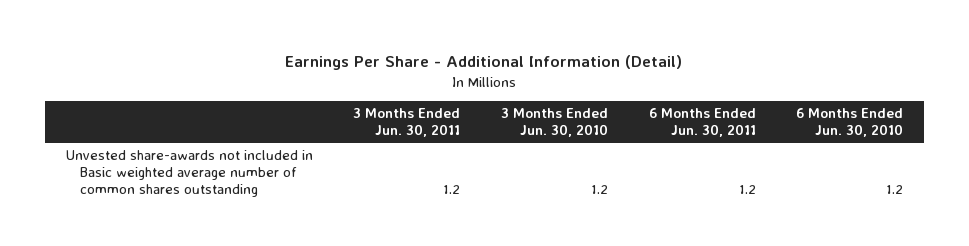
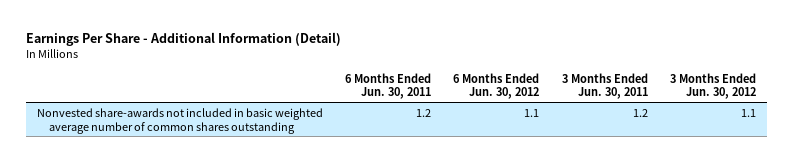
- | 3 Months Ended Jun. 30, 2011 | 3 Months Ended Jun. 30, 2010 | 6 Months Ended Jun. 30, 2011 | 6 Months Ended Jun. 30, 2010
+ | 6 Months Ended Jun. 30, 2011 | 6 Months Ended Jun. 30, 2012 | 3 Months Ended Jun. 30, 2011 | 3 Months Ended Jun. 30, 2012
- Unvested share-awards not included in Basic weighted average number of common shares outstanding | 1.2 | 1.2 | 1.2 | 1.2
+ Nonvested share-awards not included in basic weighted average number of common shares outstanding | 1.2 | 1.1 | 1.2 | 1.1

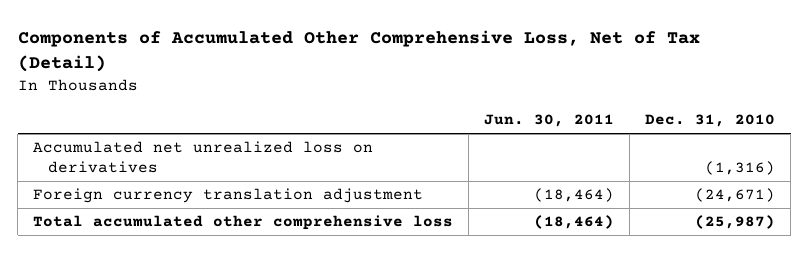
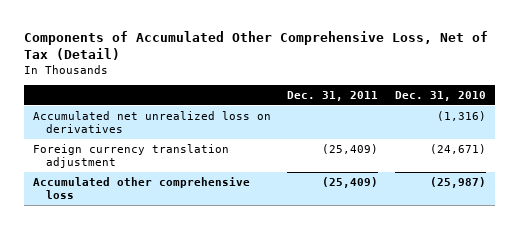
- | Jun. 30, 2011 | Dec. 31, 2010
+ | Dec. 31, 2011 | Dec. 31, 2010
- Total accumulated other comprehensive loss | (18,464) | (25,987)
+ Accumulated other comprehensive loss | (25,409) | (25,987)

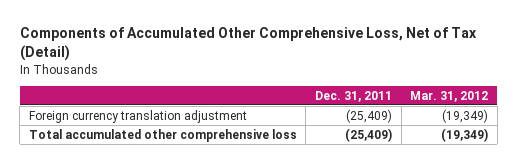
- | Dec. 31, 2011 | Dec. 31, 2010
+ | Dec. 31, 2011 | Mar. 31, 2012
- Accumulated net unrealized loss on derivatives | | (1,316)
- Accumulated other comprehensive loss | (25,409) | (25,987)
+ Total accumulated other comprehensive loss | (25,409) | (19,349)

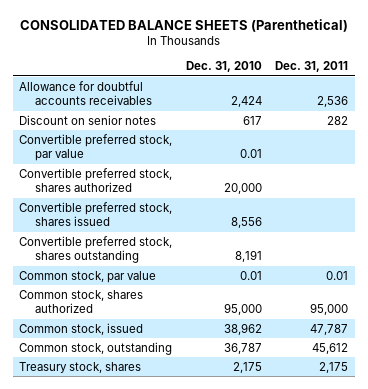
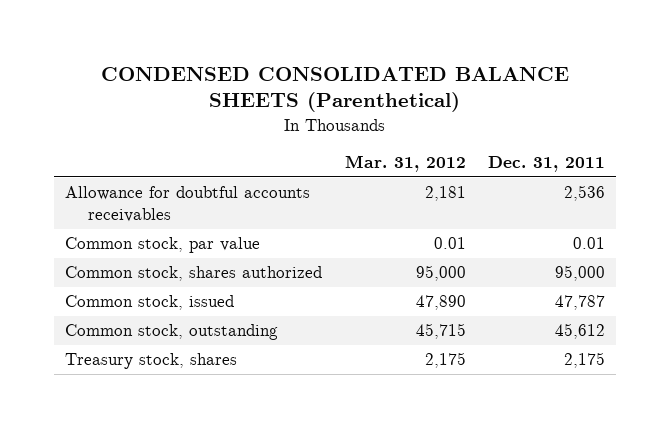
- CONSOLIDATED BALANCE SHEETS (Parenthetical)
+ CONDENSED CONSOLIDATED BALANCE SHEETS (Parenthetical)
- | Dec. 31, 2010 | Dec. 31, 2011
+ | Mar. 31, 2012 | Dec. 31, 2011
- Discount on senior notes | 617 | 282
- Convertible preferred stock, par value | 0.01 |
- Convertible preferred stock, shares authorized | 20,000 |
- Convertible preferred stock, shares issued | 8,556 |
- Convertible preferred stock, shares outstanding | 8,191 |

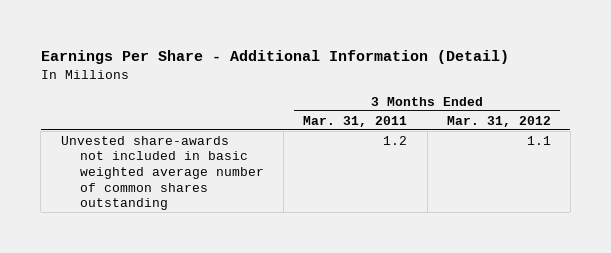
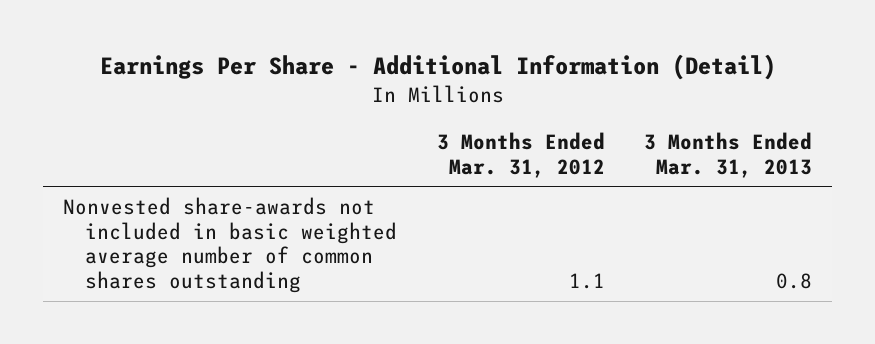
- | 3 Months Ended Mar. 31, 2011 | 3 Months Ended Mar. 31, 2012
+ | 3 Months Ended Mar. 31, 2012 | 3 Months Ended Mar. 31, 2013
- Unvested share-awards not included in basic weighted average number of common shares outstanding | 1.2 | 1.1
+ Nonvested share-awards not included in basic weighted average number of common shares outstanding | 1.1 | 0.8

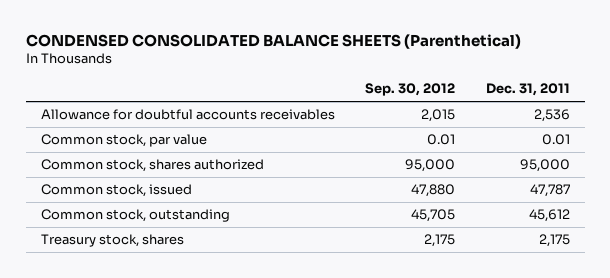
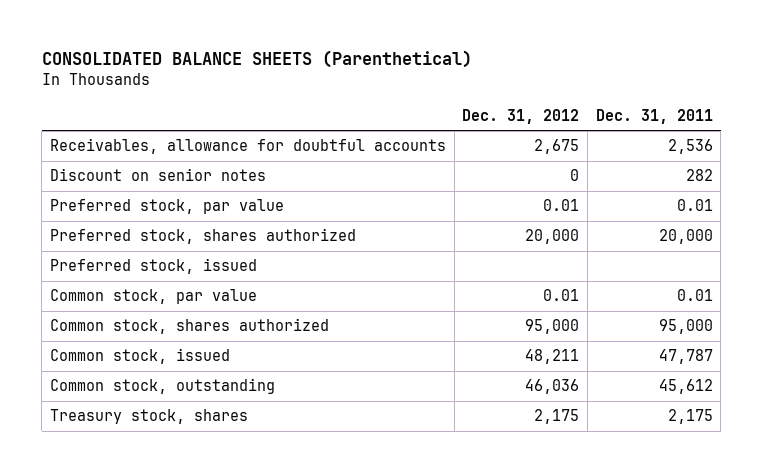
- CONDENSED CONSOLIDATED BALANCE SHEETS (Parenthetical)
+ CONSOLIDATED BALANCE SHEETS (Parenthetical)
- | Sep. 30, 2012 | Dec. 31, 2011
+ | Dec. 31, 2012 | Dec. 31, 2011
- Allowance for doubtful accounts receivables | 2,015 | 2,536
+ Receivables, allowance for doubtful accounts | 2,675 | 2,536
+ Discount on senior notes | 0 | 282
+ Preferred stock, par value | 0.01 | 0.01
+ Preferred stock, shares authorized | 20,000 | 20,000
+ Preferred stock, issued

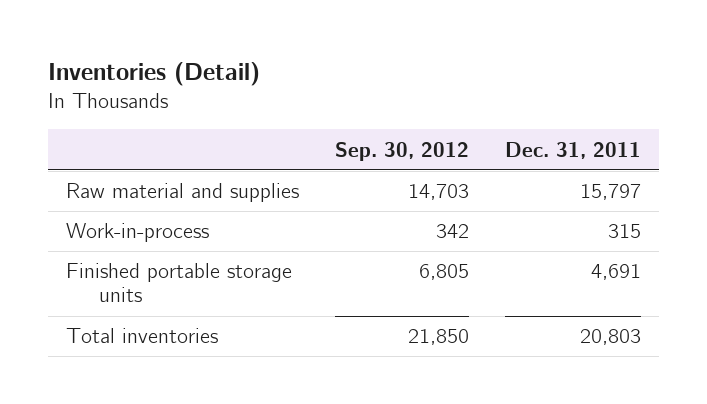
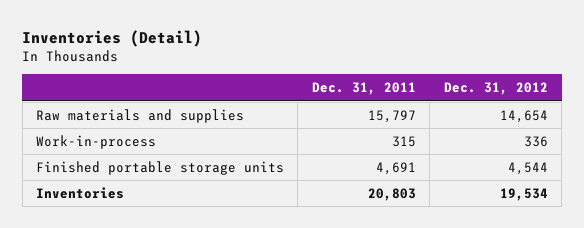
- | Sep. 30, 2012 | Dec. 31, 2011
+ | Dec. 31, 2011 | Dec. 31, 2012
- Raw material and supplies | 14,703 | 15,797
+ Raw materials and supplies | 15,797 | 14,654
- Total inventories | 21,850 | 20,803
+ Inventories | 20,803 | 19,534

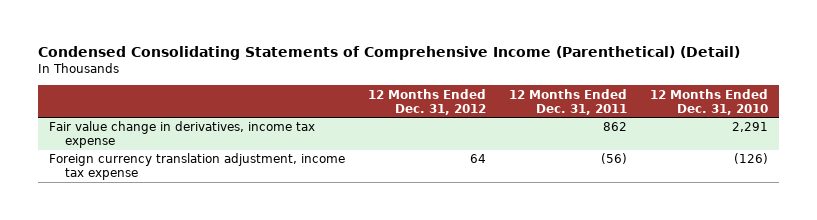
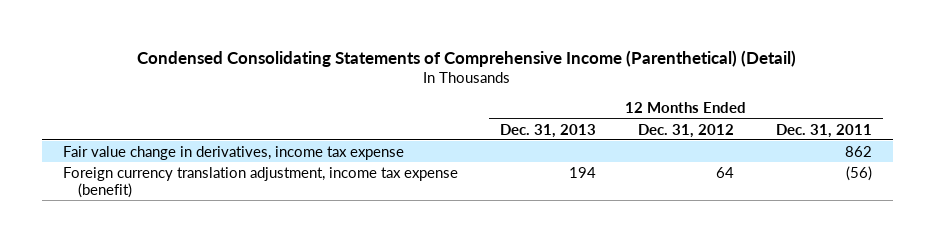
- | 12 Months Ended Dec. 31, 2012 | 12 Months Ended Dec. 31, 2011 | 12 Months Ended Dec. 31, 2010
+ | 12 Months Ended Dec. 31, 2013 | 12 Months Ended Dec. 31, 2012 | 12 Months Ended Dec. 31, 2011
- Foreign currency translation adjustment, income tax expense | 64 | (56) | (126)
+ Foreign currency translation adjustment, income tax expense (benefit) | 194 | 64 | (56)

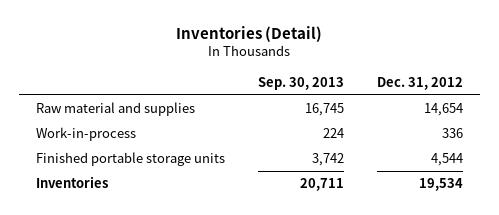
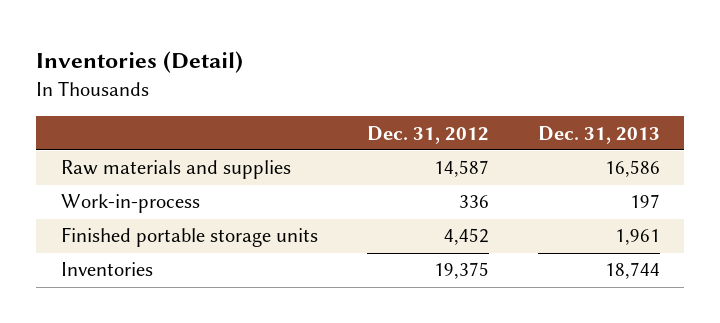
- | Sep. 30, 2013 | Dec. 31, 2012
+ | Dec. 31, 2012 | Dec. 31, 2013
- Raw material and supplies | 16,745 | 14,654
+ Raw materials and supplies | 14,587 | 16,586
- Finished portable storage units | 3,742 | 4,544
- Inventories | 20,711 | 19,534
+ Finished portable storage units | 4,452 | 1,961
+ Inventories | 19,375 | 18,744

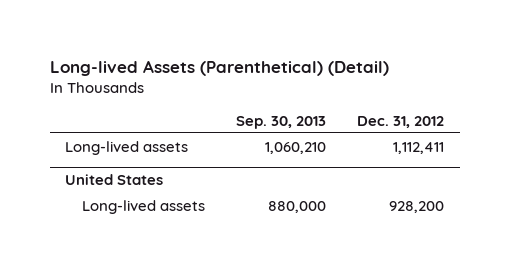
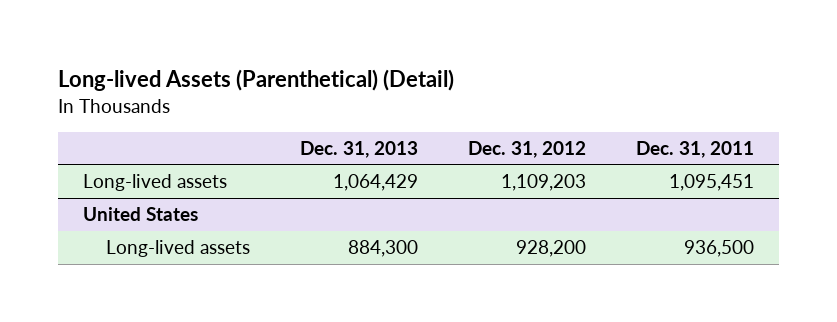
- | Sep. 30, 2013 | Dec. 31, 2012
+ | Dec. 31, 2013 | Dec. 31, 2012 | Dec. 31, 2011
- Long-lived assets | 1,060,210 | 1,112,411
+ Long-lived assets | 1,064,429 | 1,109,203 | 1,095,451

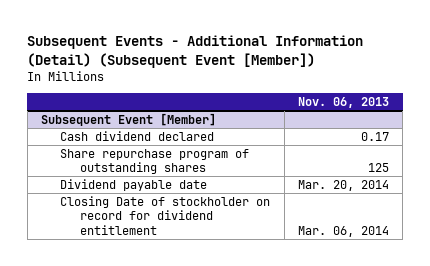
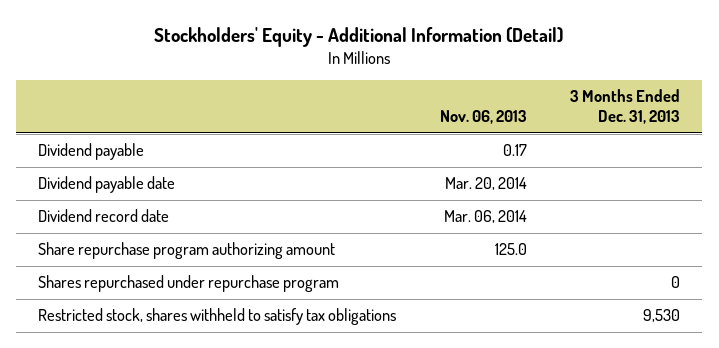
- Subsequent Events - Additional Information (Detail) (Subsequent Event [Member])
+ Stockholders' Equity - Additional Information (Detail)
- | Nov. 06, 2013
+ | Nov. 06, 2013 | 3 Months Ended Dec. 31, 2013
- Subsequent Event [Member]
- Cash dividend declared | 0.17
- Share repurchase program of outstanding shares | 125
+ Dividend payable | 0.17 |
- Closing Date of stockholder on record for dividend entitlement | Mar. 06, 2014
+ Dividend record date | Mar. 06, 2014 |
+ Share repurchase program authorizing amount | 125.0 |
+ Shares repurchased under repurchase program | | 0
+ Restricted stock, shares withheld to satisfy tax obligations | | 9,530

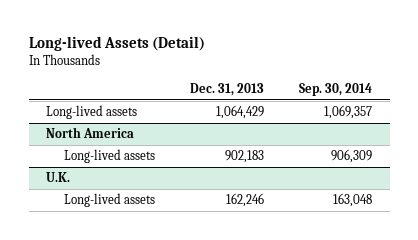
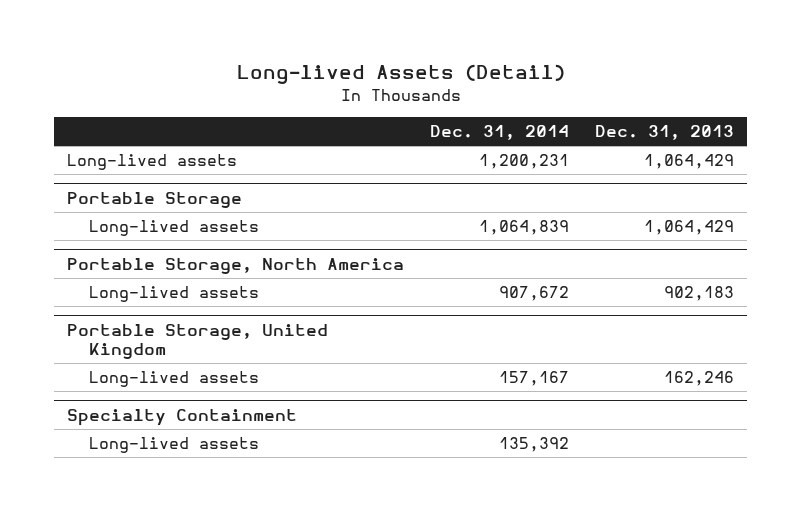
- | Dec. 31, 2013 | Sep. 30, 2014
+ | Dec. 31, 2014 | Dec. 31, 2013
- North America
+ Portable Storage
+ Long-lived assets | 1,064,839 | 1,064,429
+ Portable Storage, North America
- U.K.
+ Portable Storage, United Kingdom
+ Specialty Containment
+ Long-lived assets | 135,392 |

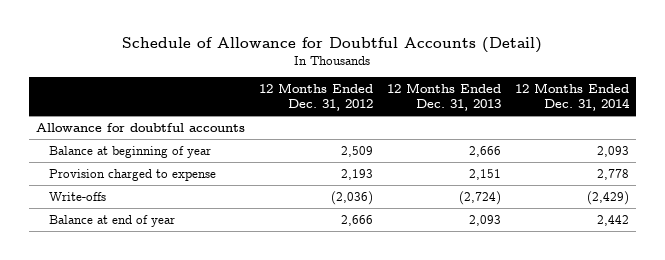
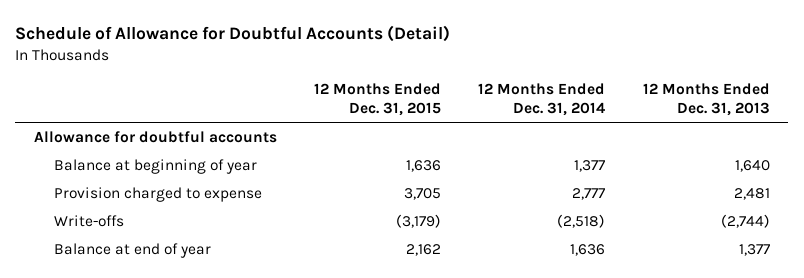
- | 12 Months Ended Dec. 31, 2012 | 12 Months Ended Dec. 31, 2013 | 12 Months Ended Dec. 31, 2014
+ | 12 Months Ended Dec. 31, 2015 | 12 Months Ended Dec. 31, 2014 | 12 Months Ended Dec. 31, 2013
- Balance at beginning of year | 2,509 | 2,666 | 2,093
- Provision charged to expense | 2,193 | 2,151 | 2,778
- Write-offs | (2,036) | (2,724) | (2,429)
- Balance at end of year | 2,666 | 2,093 | 2,442
+ Balance at beginning of year | 1,636 | 1,377 | 1,640
+ Provision charged to expense | 3,705 | 2,777 | 2,481
+ Write-offs | (3,179) | (2,518) | (2,744)
+ Balance at end of year | 2,162 | 1,636 | 1,377

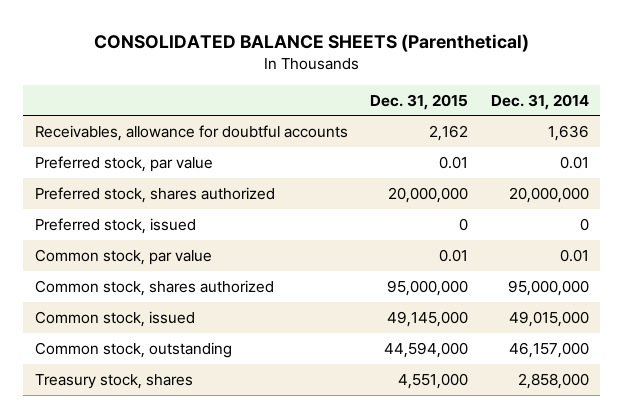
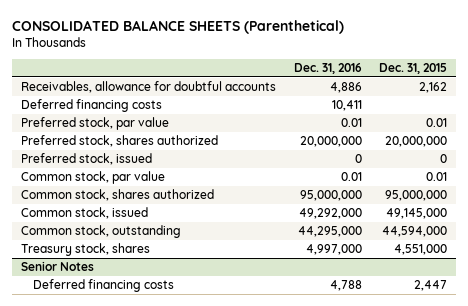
- | Dec. 31, 2015 | Dec. 31, 2014
+ | Dec. 31, 2016 | Dec. 31, 2015
+ Deferred financing costs | 10,411 |
+ Senior Notes
+ Deferred financing costs | 4,788 | 2,447

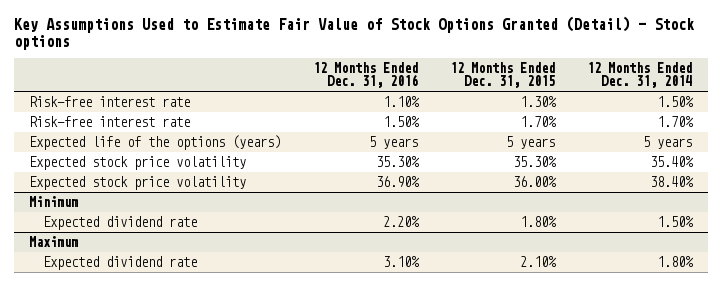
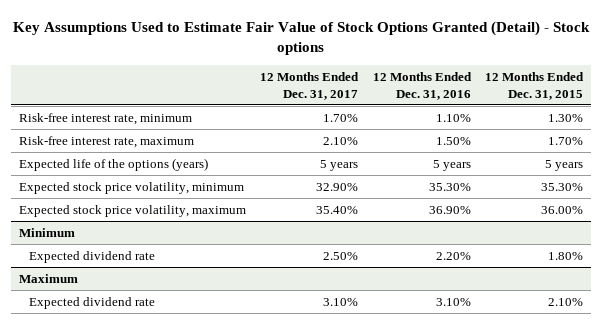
- | 12 Months Ended Dec. 31, 2016 | 12 Months Ended Dec. 31, 2015 | 12 Months Ended Dec. 31, 2014
+ | 12 Months Ended Dec. 31, 2017 | 12 Months Ended Dec. 31, 2016 | 12 Months Ended Dec. 31, 2015
- Risk-free interest rate | 1.10% | 1.30% | 1.50%
- Risk-free interest rate | 1.50% | 1.70% | 1.70%
+ Risk-free interest rate, minimum | 1.70% | 1.10% | 1.30%
+ Risk-free interest rate, maximum | 2.10% | 1.50% | 1.70%
- Expected stock price volatility | 35.30% | 35.30% | 35.40%
- Expected stock price volatility | 36.90% | 36.00% | 38.40%
+ Expected stock price volatility, minimum | 32.90% | 35.30% | 35.30%
+ Expected stock price volatility, maximum | 35.40% | 36.90% | 36.00%

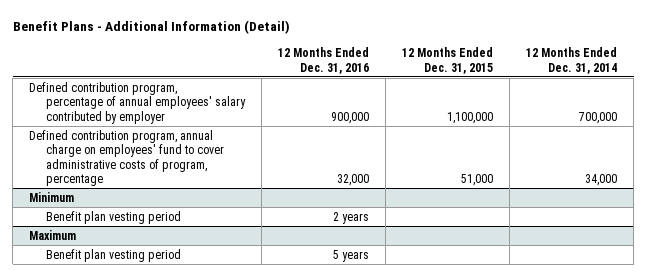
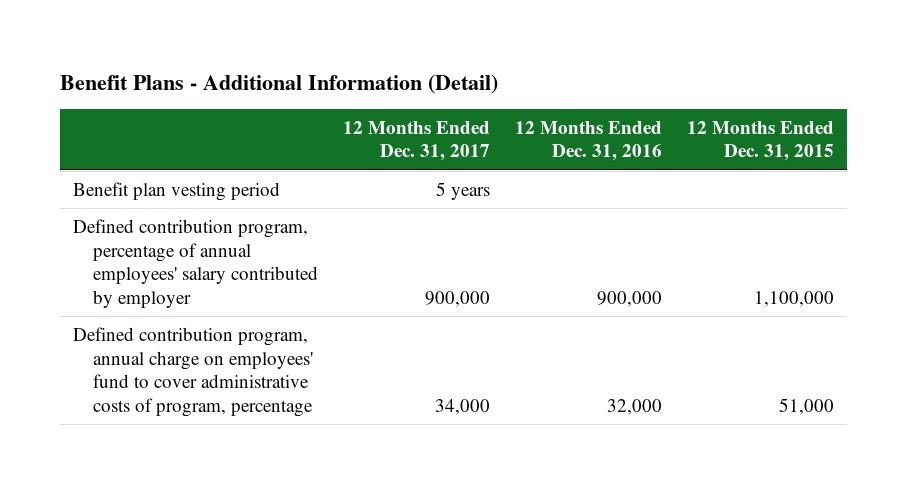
- | 12 Months Ended Dec. 31, 2016 | 12 Months Ended Dec. 31, 2015 | 12 Months Ended Dec. 31, 2014
+ | 12 Months Ended Dec. 31, 2017 | 12 Months Ended Dec. 31, 2016 | 12 Months Ended Dec. 31, 2015
+ Benefit plan vesting period | 5 years | |
- Minimum
- Benefit plan vesting period | 2 years | |
- Maximum
- Benefit plan vesting period | 5 years | |

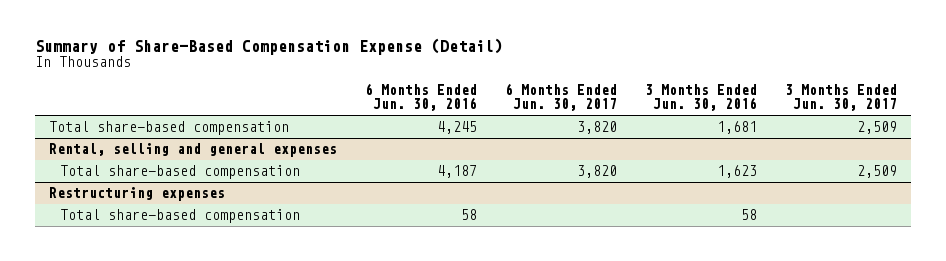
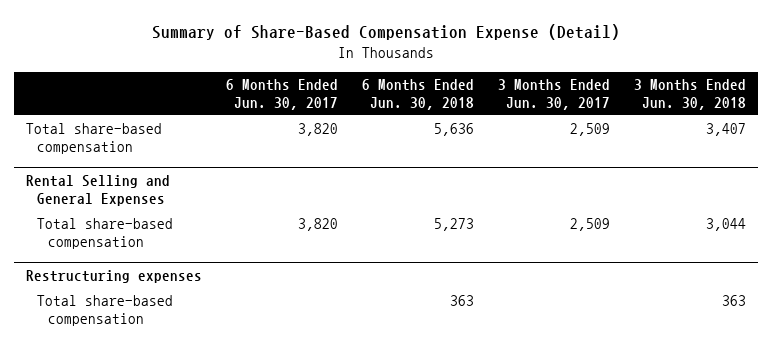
- | 6 Months Ended Jun. 30, 2016 | 6 Months Ended Jun. 30, 2017 | 3 Months Ended Jun. 30, 2016 | 3 Months Ended Jun. 30, 2017
+ | 6 Months Ended Jun. 30, 2017 | 6 Months Ended Jun. 30, 2018 | 3 Months Ended Jun. 30, 2017 | 3 Months Ended Jun. 30, 2018
- Rental, selling and general expenses
+ Rental Selling and General Expenses

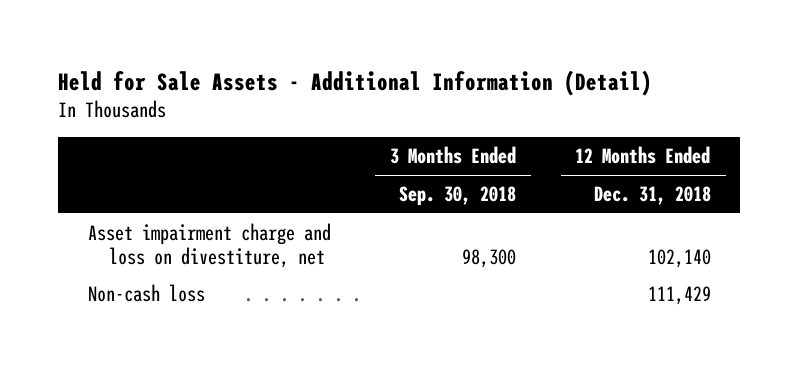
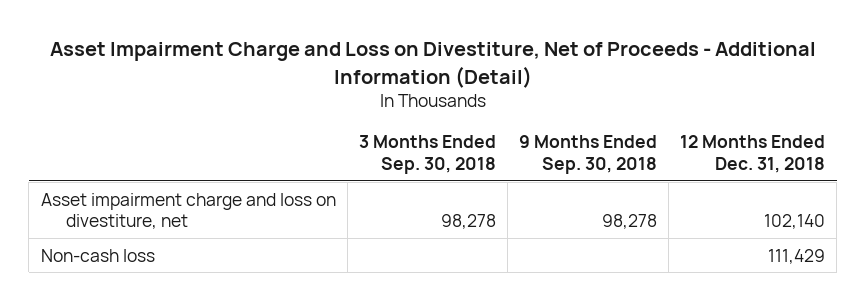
- Held for Sale Assets - Additional Information (Detail)
+ Asset Impairment Charge and Loss on Divestiture, Net of Proceeds - Additional Information (Detail)
- | 3 Months Ended Sep. 30, 2018 | 12 Months Ended Dec. 31, 2018
+ | 3 Months Ended Sep. 30, 2018 | 9 Months Ended Sep. 30, 2018 | 12 Months Ended Dec. 31, 2018
- Asset impairment charge and loss on divestiture, net | 98,300 | 102,140
+ Asset impairment charge and loss on divestiture, net | 98,278 | 98,278 | 102,140

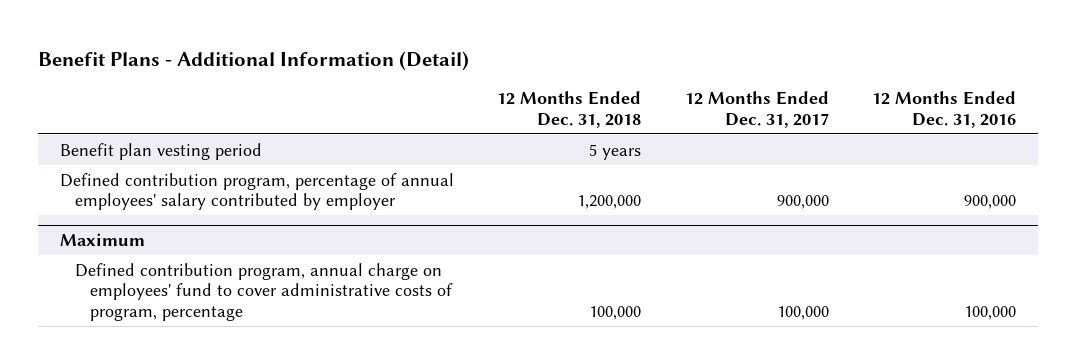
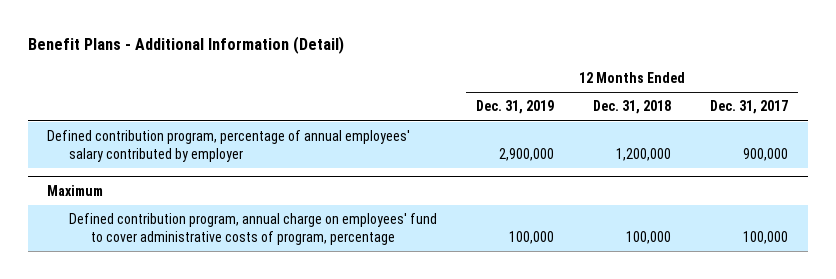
- | 12 Months Ended Dec. 31, 2018 | 12 Months Ended Dec. 31, 2017 | 12 Months Ended Dec. 31, 2016
+ | 12 Months Ended Dec. 31, 2019 | 12 Months Ended Dec. 31, 2018 | 12 Months Ended Dec. 31, 2017
- Benefit plan vesting period | 5 years | |

